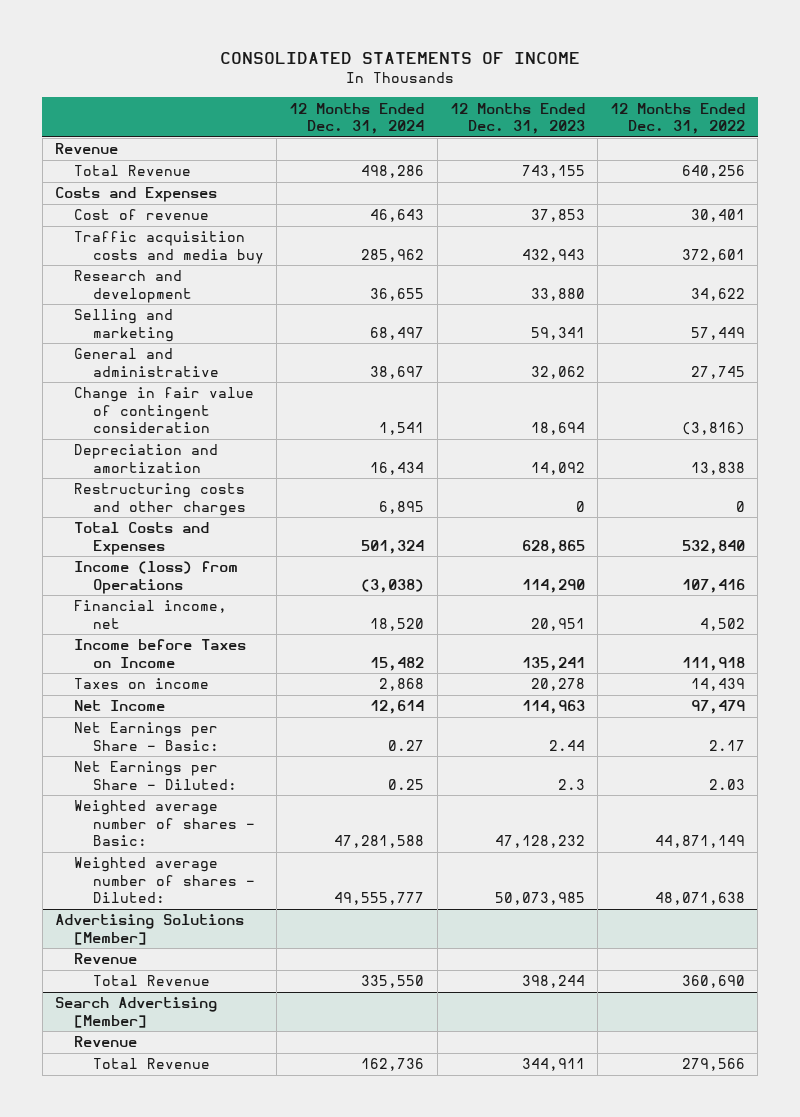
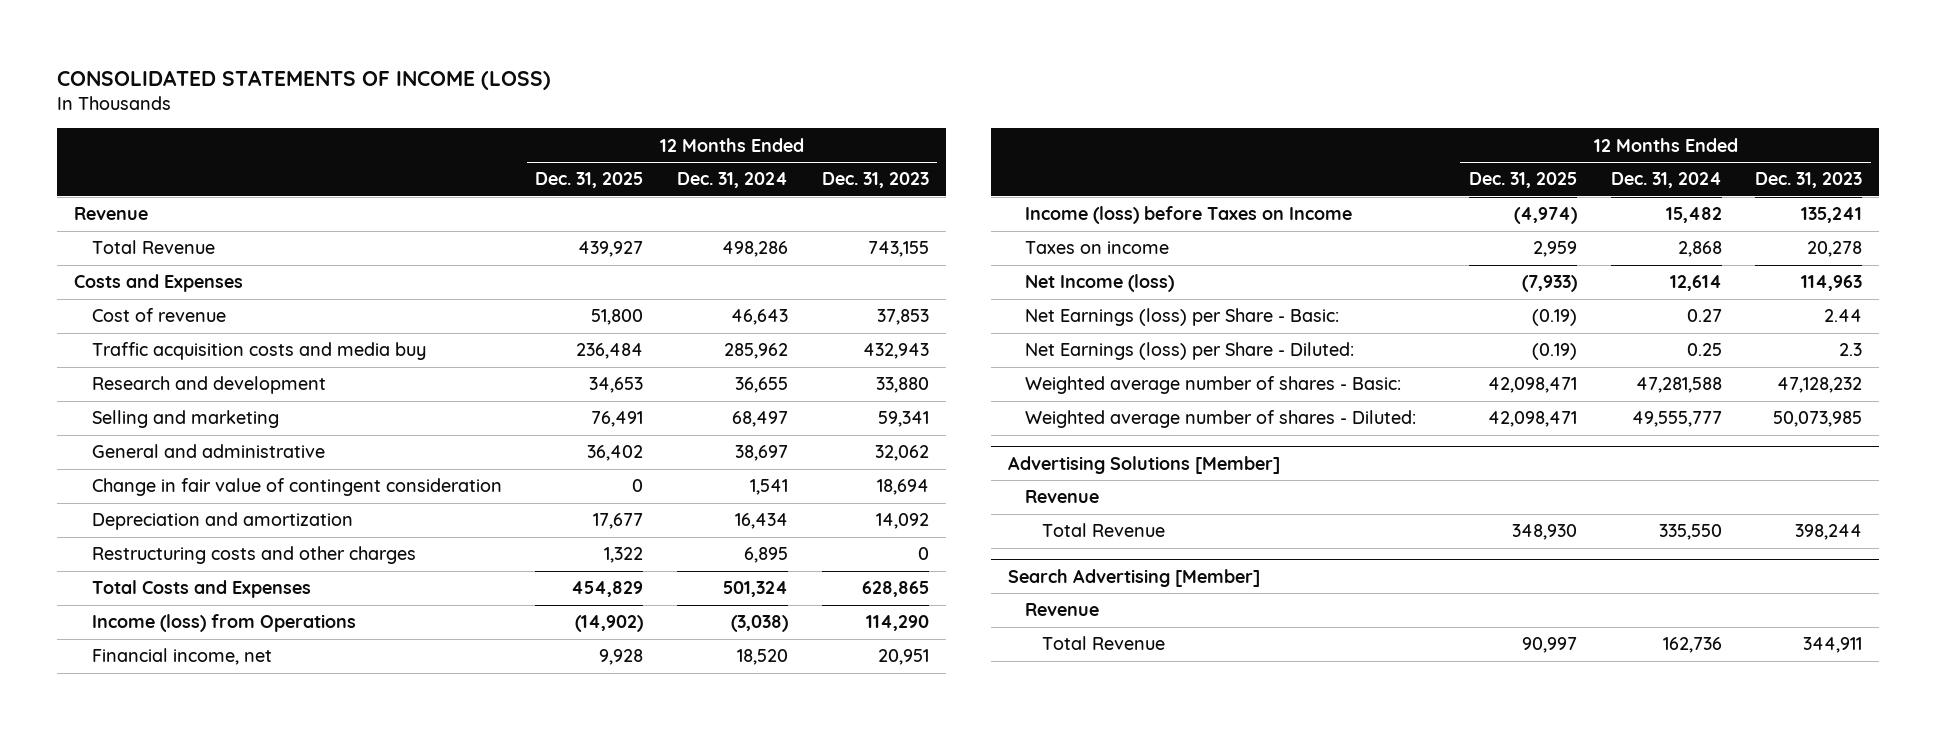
- CONSOLIDATED STATEMENTS OF INCOME
+ CONSOLIDATED STATEMENTS OF INCOME (LOSS)
- | 12 Months Ended Dec. 31, 2024 | 12 Months Ended Dec. 31, 2023 | 12 Months Ended Dec. 31, 2022
+ | 12 Months Ended Dec. 31, 2025 | 12 Months Ended Dec. 31, 2024 | 12 Months Ended Dec. 31, 2023
- Income before Taxes on Income | 15,482 | 135,241 | 111,918
+ Income (loss) before Taxes on Income | (4,974) | 15,482 | 135,241
- Net Income | 12,614 | 114,963 | 97,479
- Net Earnings per Share - Basic: | 0.27 | 2.44 | 2.17
- Net Earnings per Share - Diluted: | 0.25 | 2.3 | 2.03
+ Net Income (loss) | (7,933) | 12,614 | 114,963
+ Net Earnings (loss) per Share - Basic: | (0.19) | 0.27 | 2.44
+ Net Earnings (loss) per Share - Diluted: | (0.19) | 0.25 | 2.3

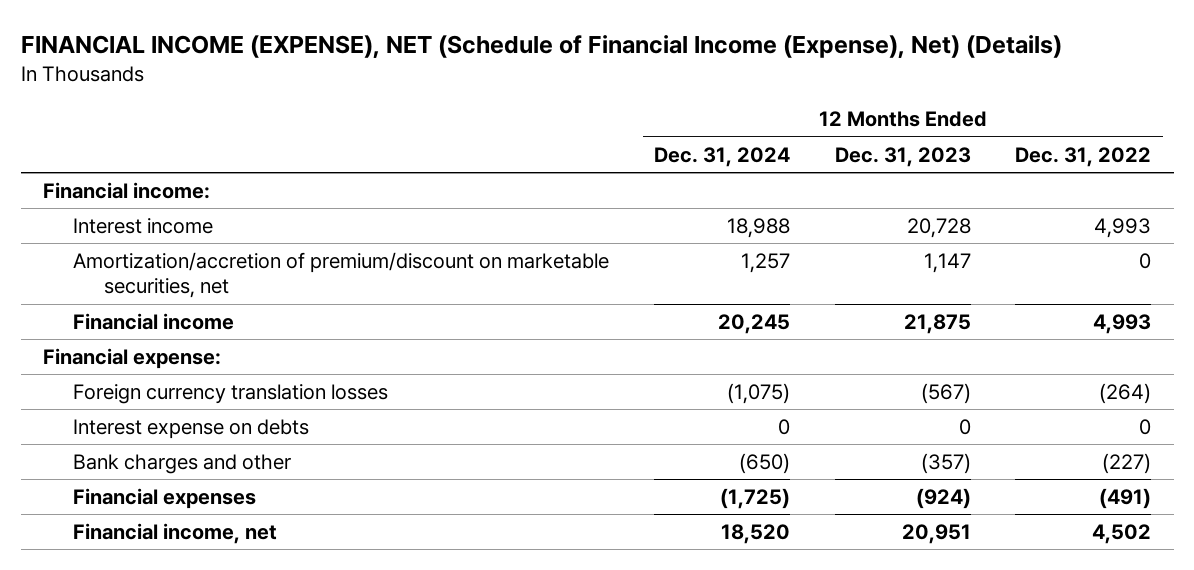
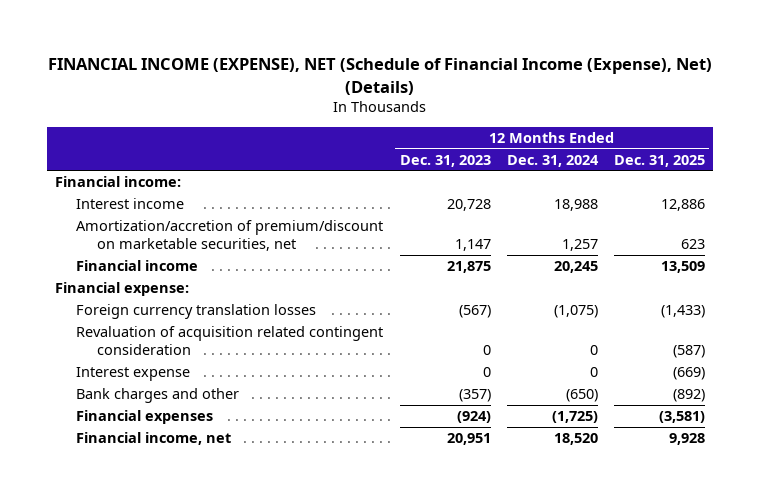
- | 12 Months Ended Dec. 31, 2024 | 12 Months Ended Dec. 31, 2023 | 12 Months Ended Dec. 31, 2022
+ | 12 Months Ended Dec. 31, 2023 | 12 Months Ended Dec. 31, 2024 | 12 Months Ended Dec. 31, 2025
- Interest expense on debts | 0 | 0 | 0
+ Revaluation of acquisition related contingent consideration | 0 | 0 | (587)
+ Interest expense | 0 | 0 | (669)

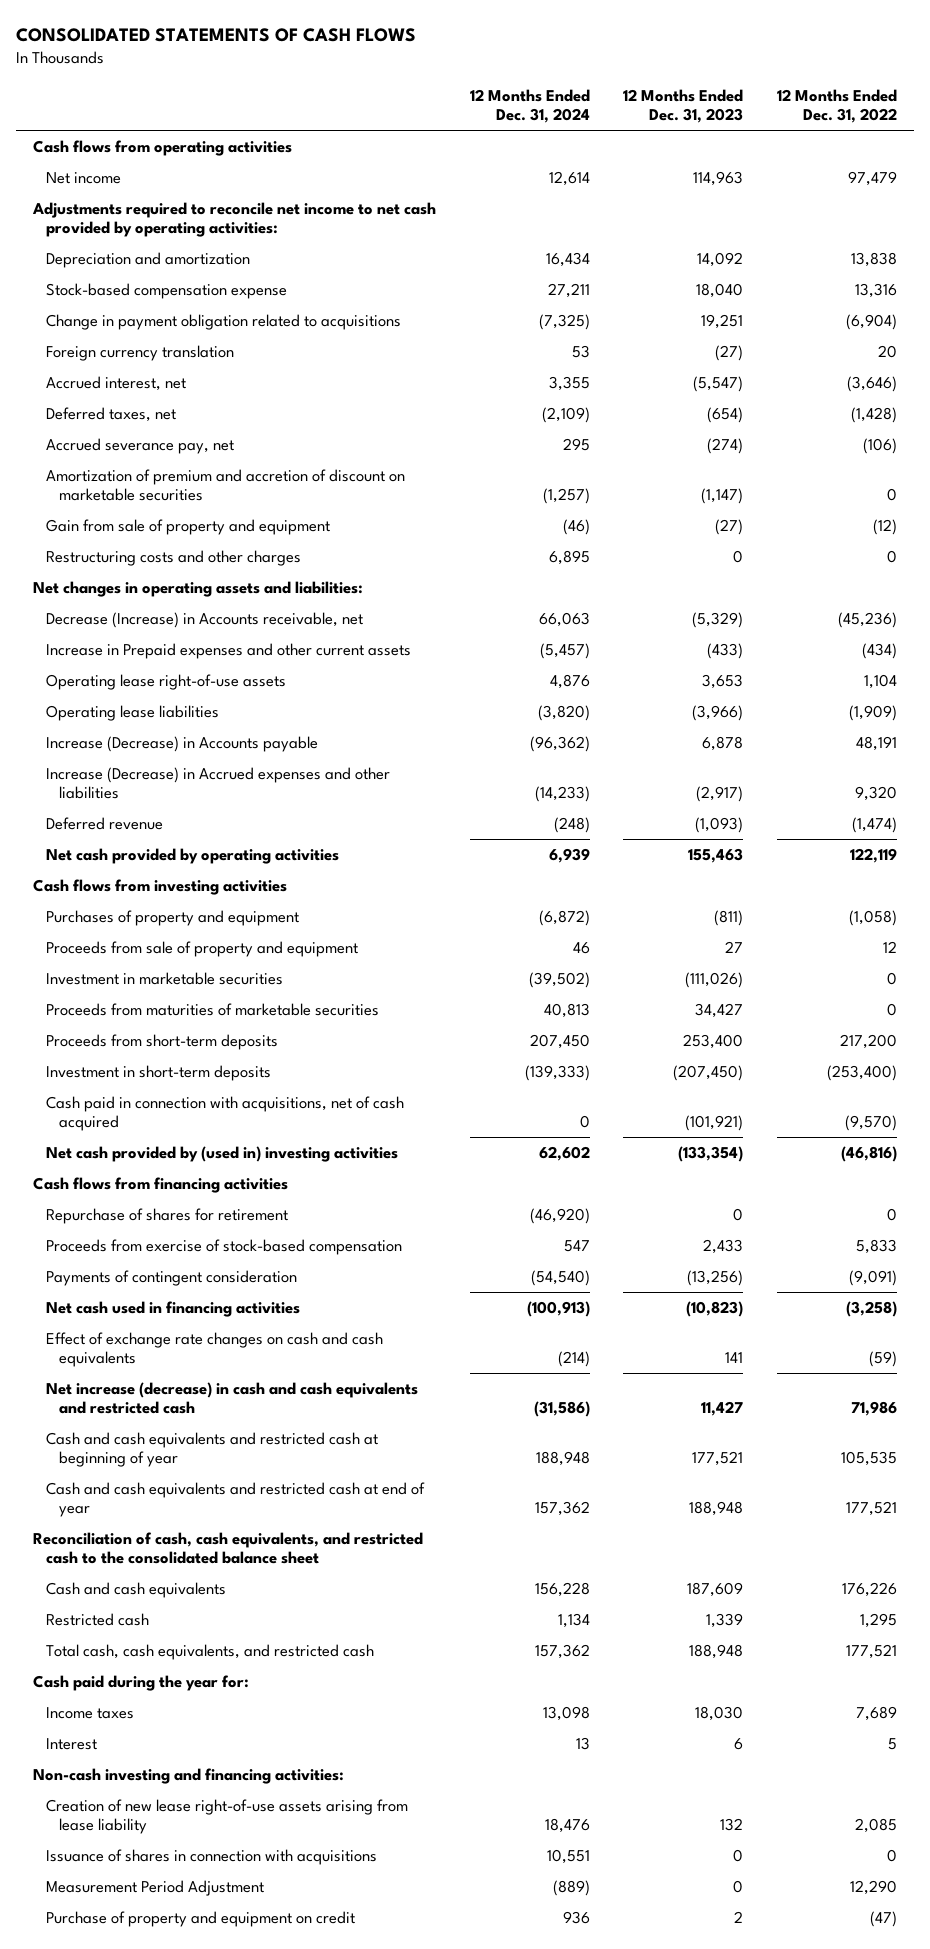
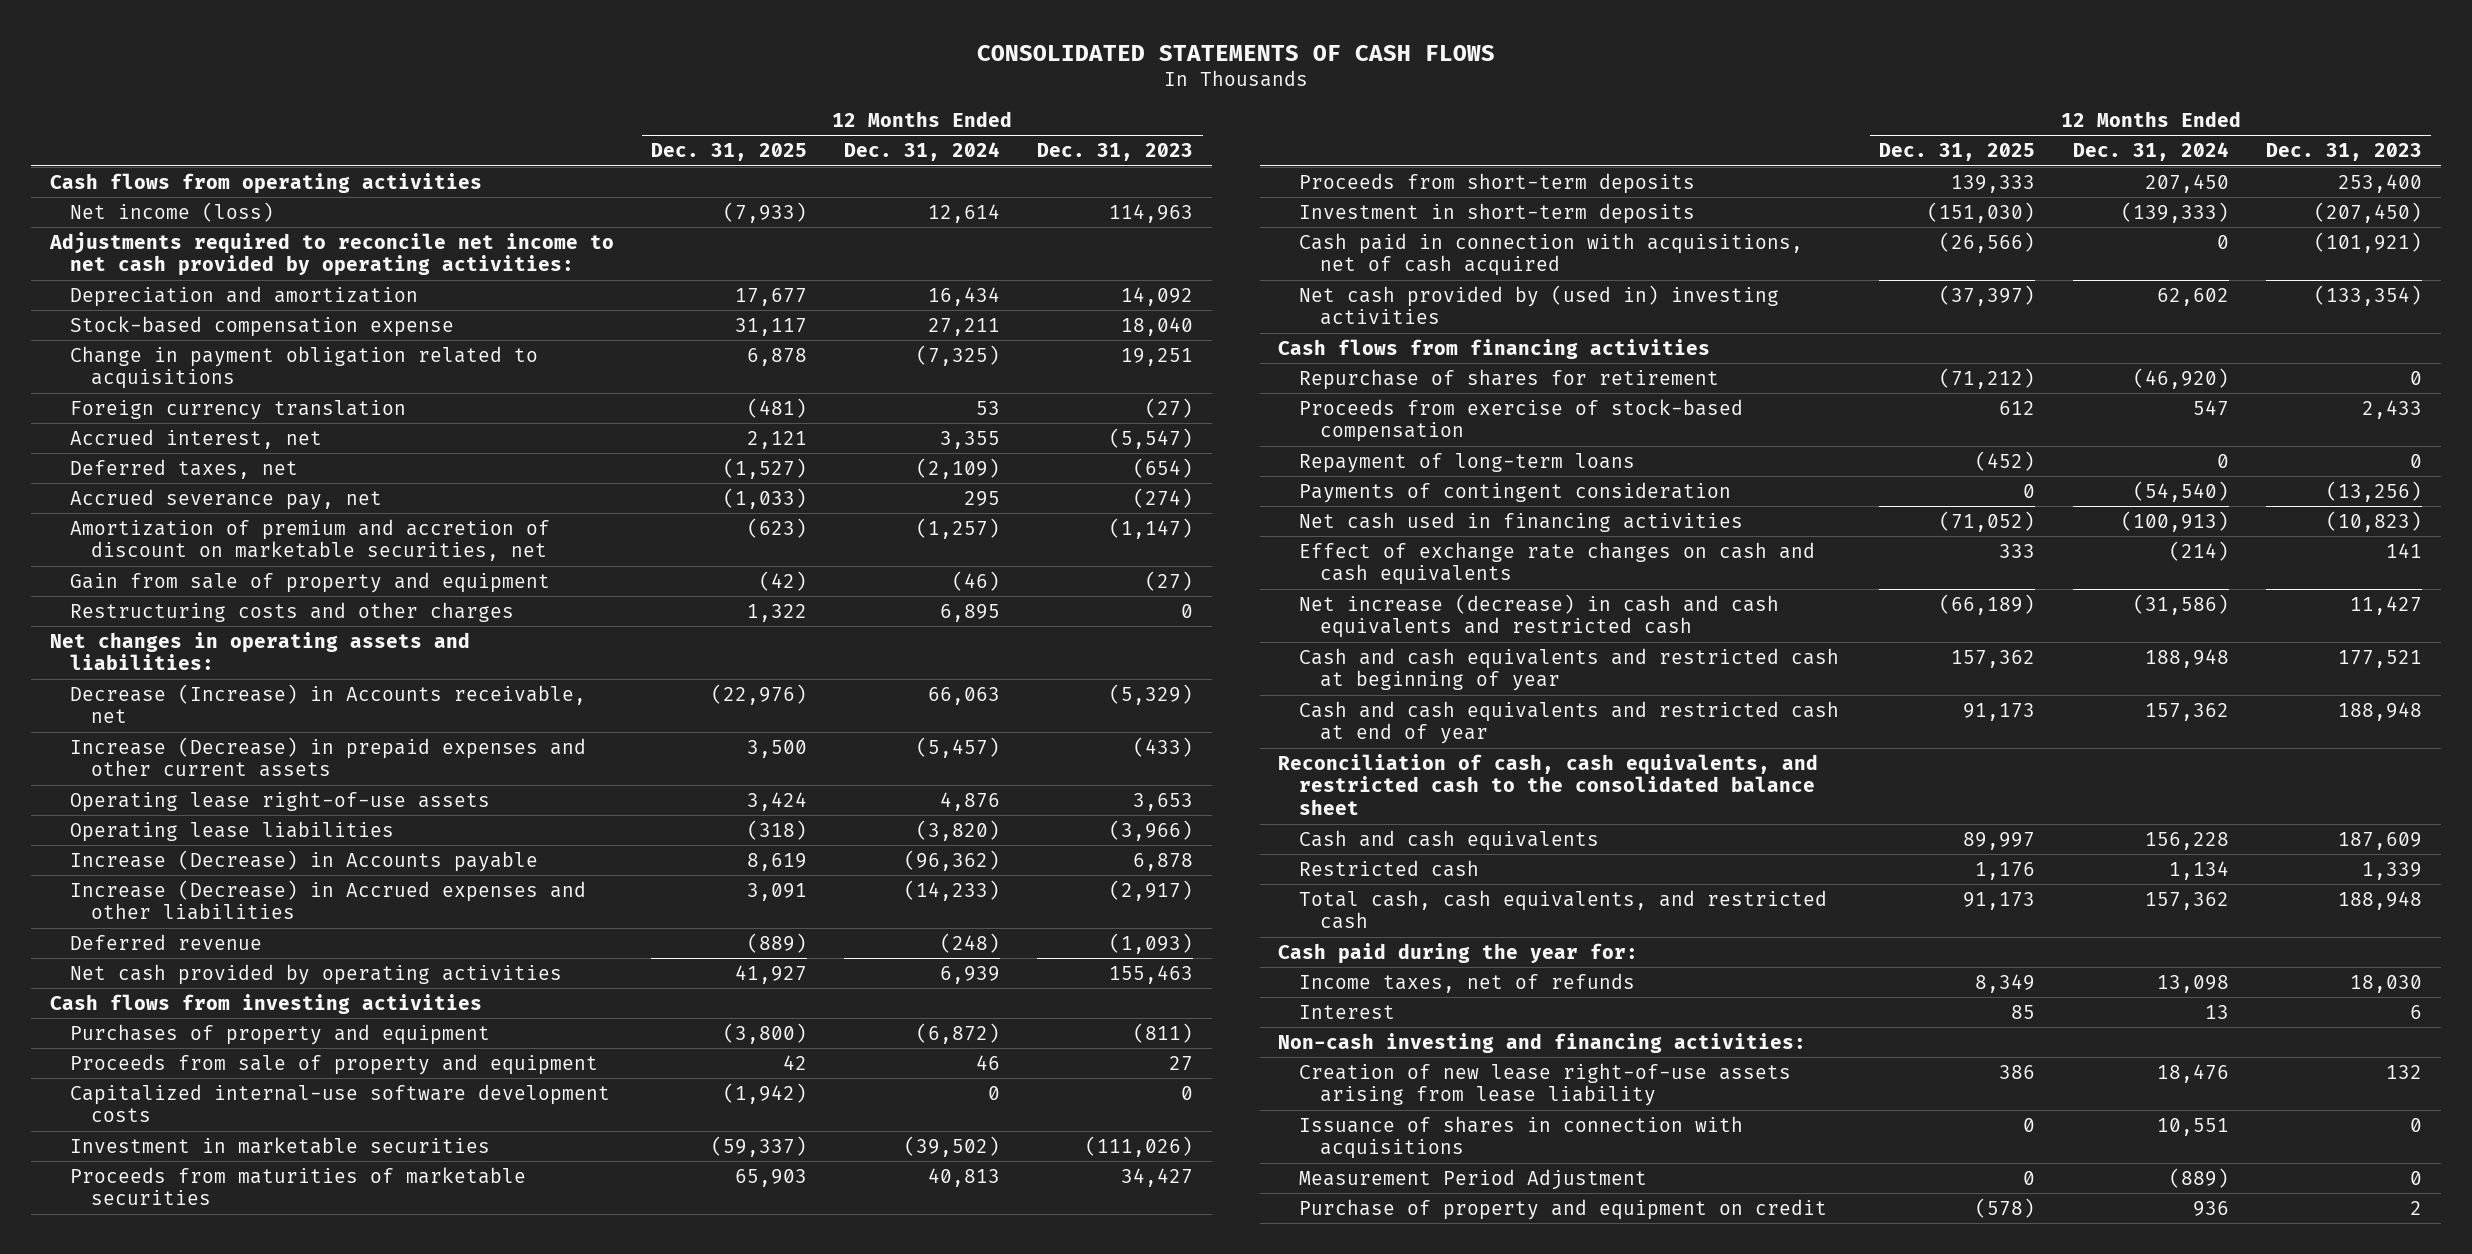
- | 12 Months Ended Dec. 31, 2024 | 12 Months Ended Dec. 31, 2023 | 12 Months Ended Dec. 31, 2022
+ | 12 Months Ended Dec. 31, 2025 | 12 Months Ended Dec. 31, 2024 | 12 Months Ended Dec. 31, 2023
- Net income | 12,614 | 114,963 | 97,479
+ Net income (loss) | (7,933) | 12,614 | 114,963
- Amortization of premium and accretion of discount on marketable securities | (1,257) | (1,147) | 0
+ Amortization of premium and accretion of discount on marketable securities, net | (623) | (1,257) | (1,147)
- Increase in Prepaid expenses and other current assets | (5,457) | (433) | (434)
+ Increase (Decrease) in prepaid expenses and other current assets | 3,500 | (5,457) | (433)
+ Capitalized internal-use software development costs | (1,942) | 0 | 0
+ Repayment of long-term loans | (452) | 0 | 0
- Income taxes | 13,098 | 18,030 | 7,689
+ Income taxes, net of refunds | 8,349 | 13,098 | 18,030

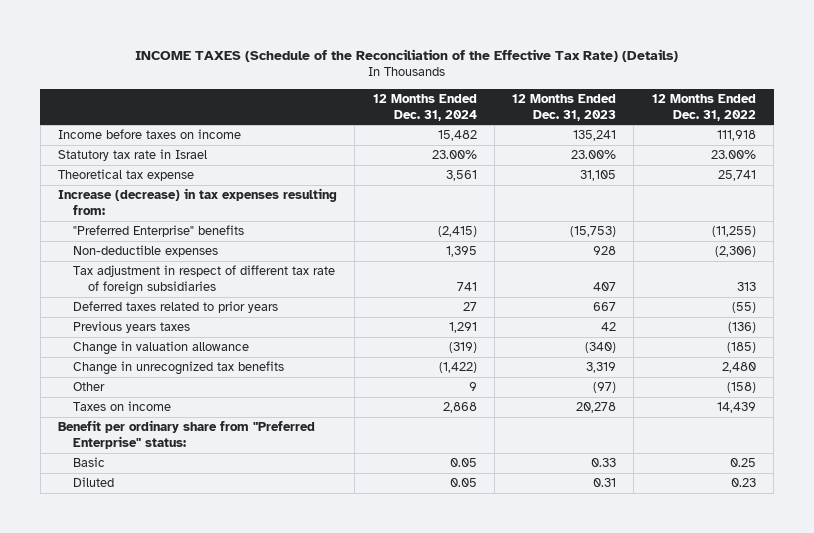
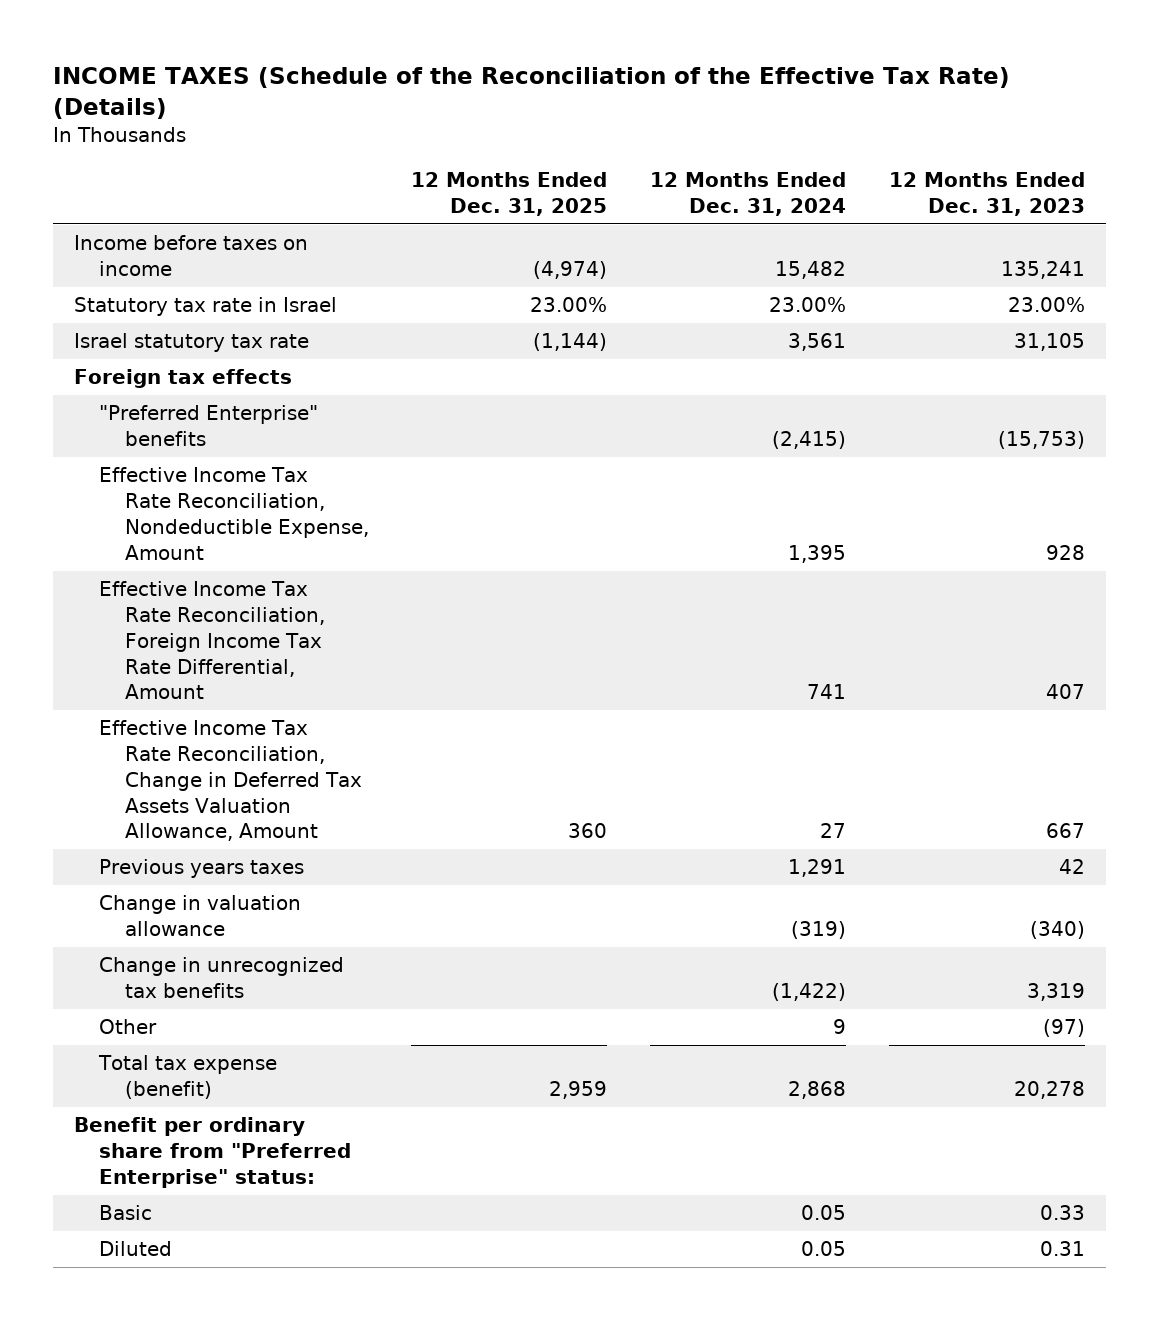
- | 12 Months Ended Dec. 31, 2024 | 12 Months Ended Dec. 31, 2023 | 12 Months Ended Dec. 31, 2022
+ | 12 Months Ended Dec. 31, 2025 | 12 Months Ended Dec. 31, 2024 | 12 Months Ended Dec. 31, 2023
- Theoretical tax expense | 3,561 | 31,105 | 25,741
- Increase (decrease) in tax expenses resulting from:
+ Israel statutory tax rate | (1,144) | 3,561 | 31,105
+ Foreign tax effects
- Non-deductible expenses | 1,395 | 928 | (2,306)
- Tax adjustment in respect of different tax rate of foreign subsidiaries | 741 | 407 | 313
- Deferred taxes related to prior years | 27 | 667 | (55)
+ Effective Income Tax Rate Reconciliation, Nondeductible Expense, Amount | | 1,395 | 928
+ Effective Income Tax Rate Reconciliation, Foreign Income Tax Rate Differential, Amount | | 741 | 407
+ Effective Income Tax Rate Reconciliation, Change in Deferred Tax Assets Valuation Allowance, Amount | 360 | 27 | 667
- Taxes on income | 2,868 | 20,278 | 14,439
+ Total tax expense (benefit) | 2,959 | 2,868 | 20,278

